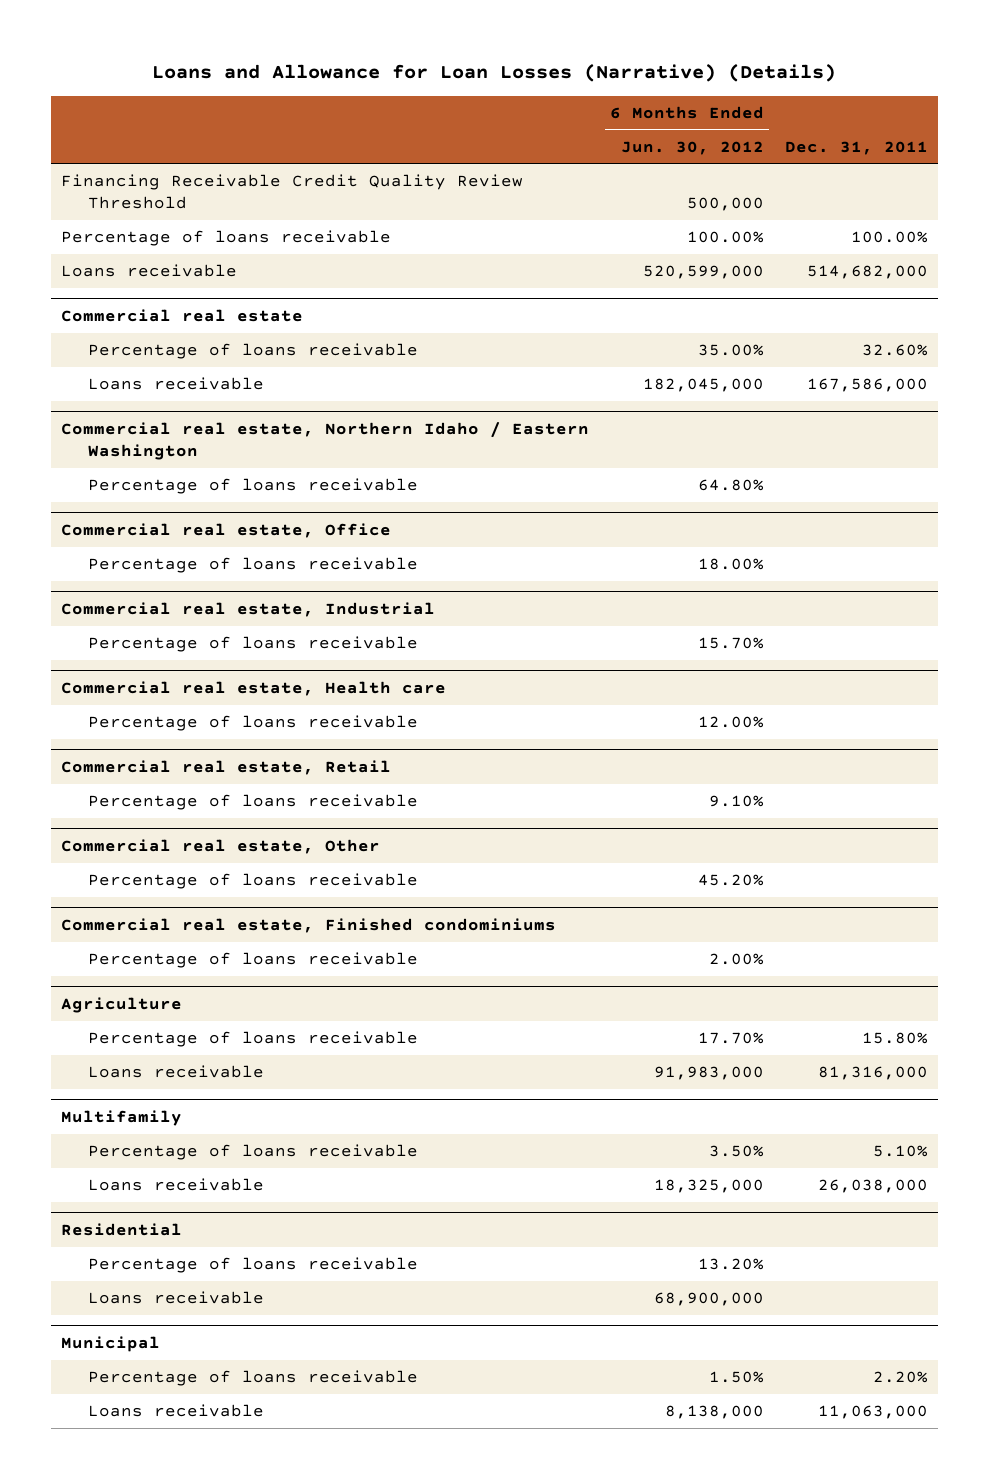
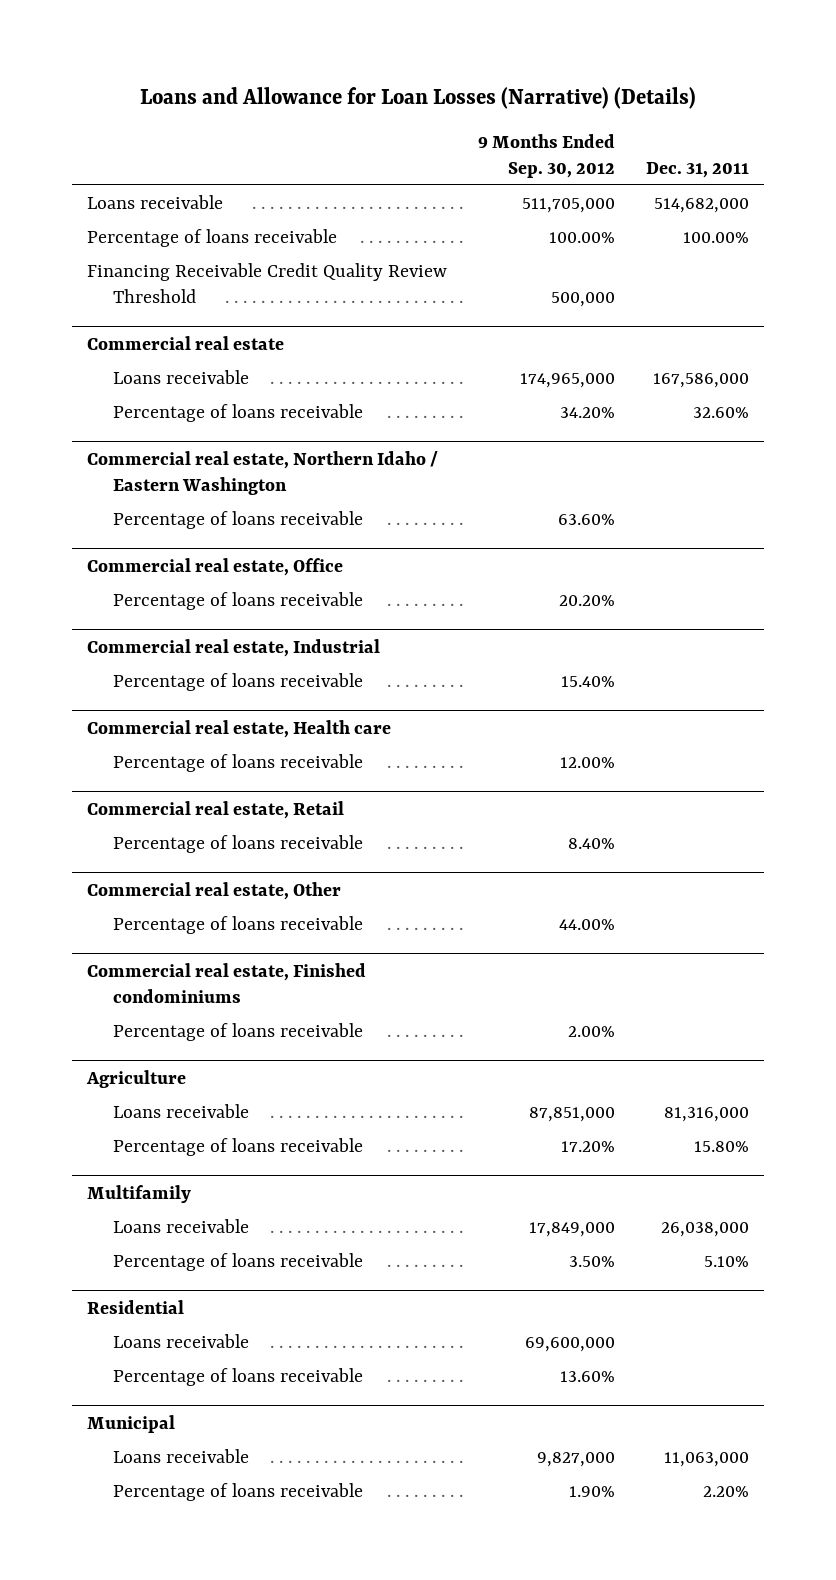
- | 6 Months Ended Jun. 30, 2012 | Dec. 31, 2011
+ | 9 Months Ended Sep. 30, 2012 | Dec. 31, 2011
moved down: Percentage of loans receivable | 100.00% | 100.00%
moved down: Financing Receivable Credit Quality Review Threshold | 500,000 |
@ Commercial real estate
moved down: Percentage of loans receivable | 34.20% | 32.60%
@ Agriculture
moved down: Percentage of loans receivable | 17.20% | 15.80%
@ Multifamily
moved down: Percentage of loans receivable | 3.50% | 5.10%
@ Residential
moved down: Percentage of loans receivable | 13.60% |
@ Municipal
moved down: Percentage of loans receivable | 1.90% | 2.20%

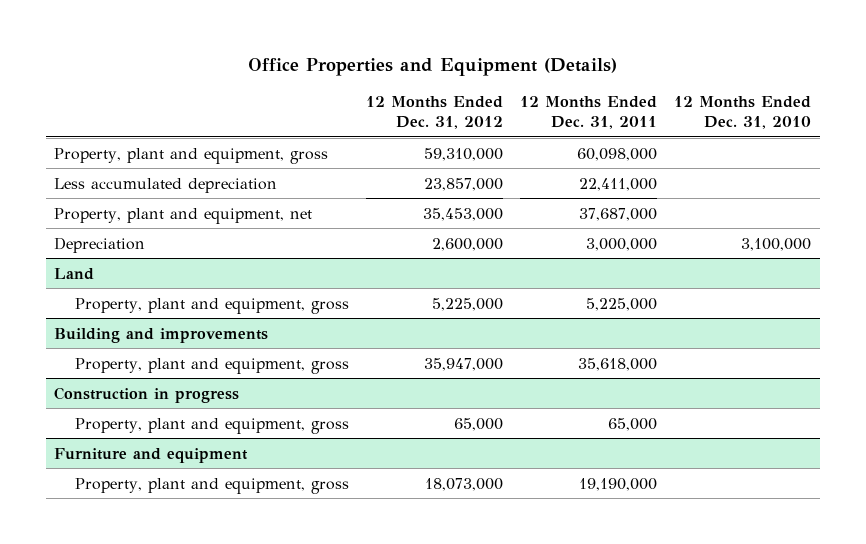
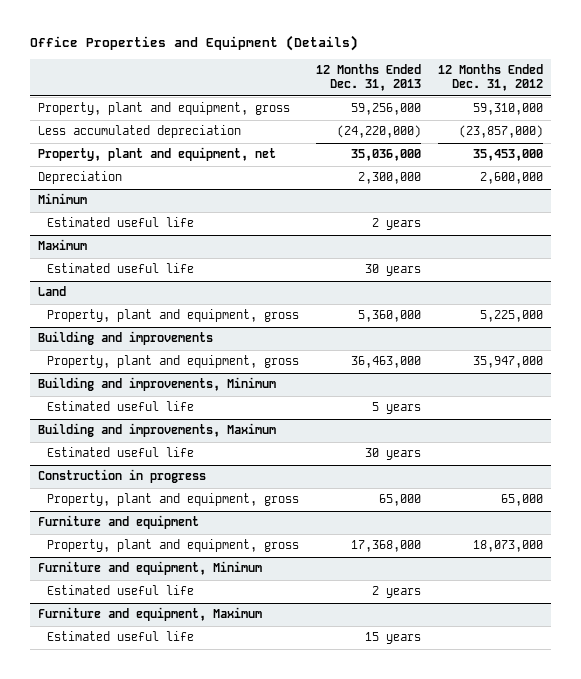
- | 12 Months Ended Dec. 31, 2012 | 12 Months Ended Dec. 31, 2011 | 12 Months Ended Dec. 31, 2010
+ | 12 Months Ended Dec. 31, 2013 | 12 Months Ended Dec. 31, 2012
- Less accumulated depreciation | 23,857,000 | 22,411,000 |
+ Less accumulated depreciation | (24,220,000) | (23,857,000)
+ Minimum
+ Estimated useful life | 2 years |
+ Maximum
+ Estimated useful life | 30 years |
+ Building and improvements, Minimum
+ Estimated useful life | 5 years |
+ Building and improvements, Maximum
+ Estimated useful life | 30 years |
+ Furniture and equipment, Minimum
+ Estimated useful life | 2 years |
+ Furniture and equipment, Maximum
+ Estimated useful life | 15 years |

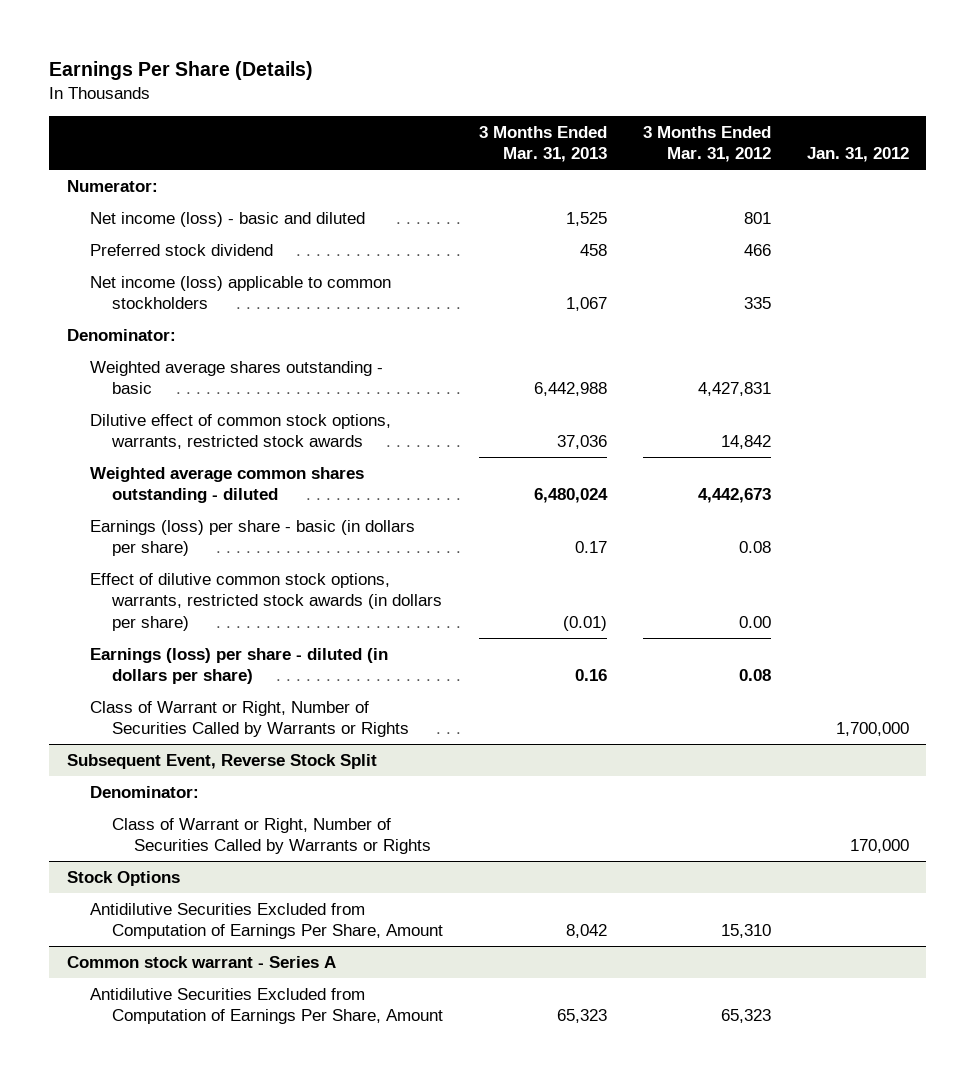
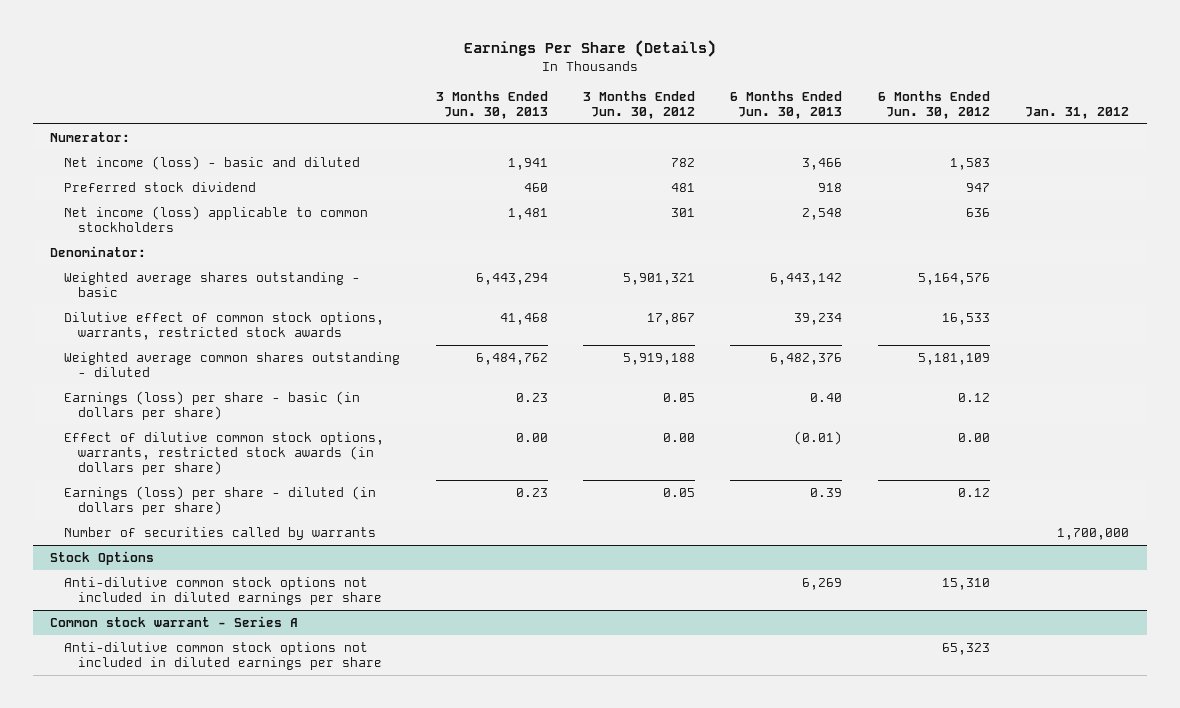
- | 3 Months Ended Mar. 31, 2013 | 3 Months Ended Mar. 31, 2012 | Jan. 31, 2012
+ | 3 Months Ended Jun. 30, 2013 | 3 Months Ended Jun. 30, 2012 | 6 Months Ended Jun. 30, 2013 | 6 Months Ended Jun. 30, 2012 | Jan. 31, 2012
- Class of Warrant or Right, Number of Securities Called by Warrants or Rights | | | 1,700,000
- Subsequent Event, Reverse Stock Split
- Denominator:
- Class of Warrant or Right, Number of Securities Called by Warrants or Rights | | | 170,000
+ Number of securities called by warrants | | | | | 1,700,000
@ Stock Options
- Antidilutive Securities Excluded from Computation of Earnings Per Share, Amount | 8,042 | 15,310 |
+ Anti-dilutive common stock options not included in diluted earnings per share | | | 6,269 | 15,310 |
@ Common stock warrant - Series A
- Antidilutive Securities Excluded from Computation of Earnings Per Share, Amount | 65,323 | 65,323 |
+ Anti-dilutive common stock options not included in diluted earnings per share | | | | 65,323 |

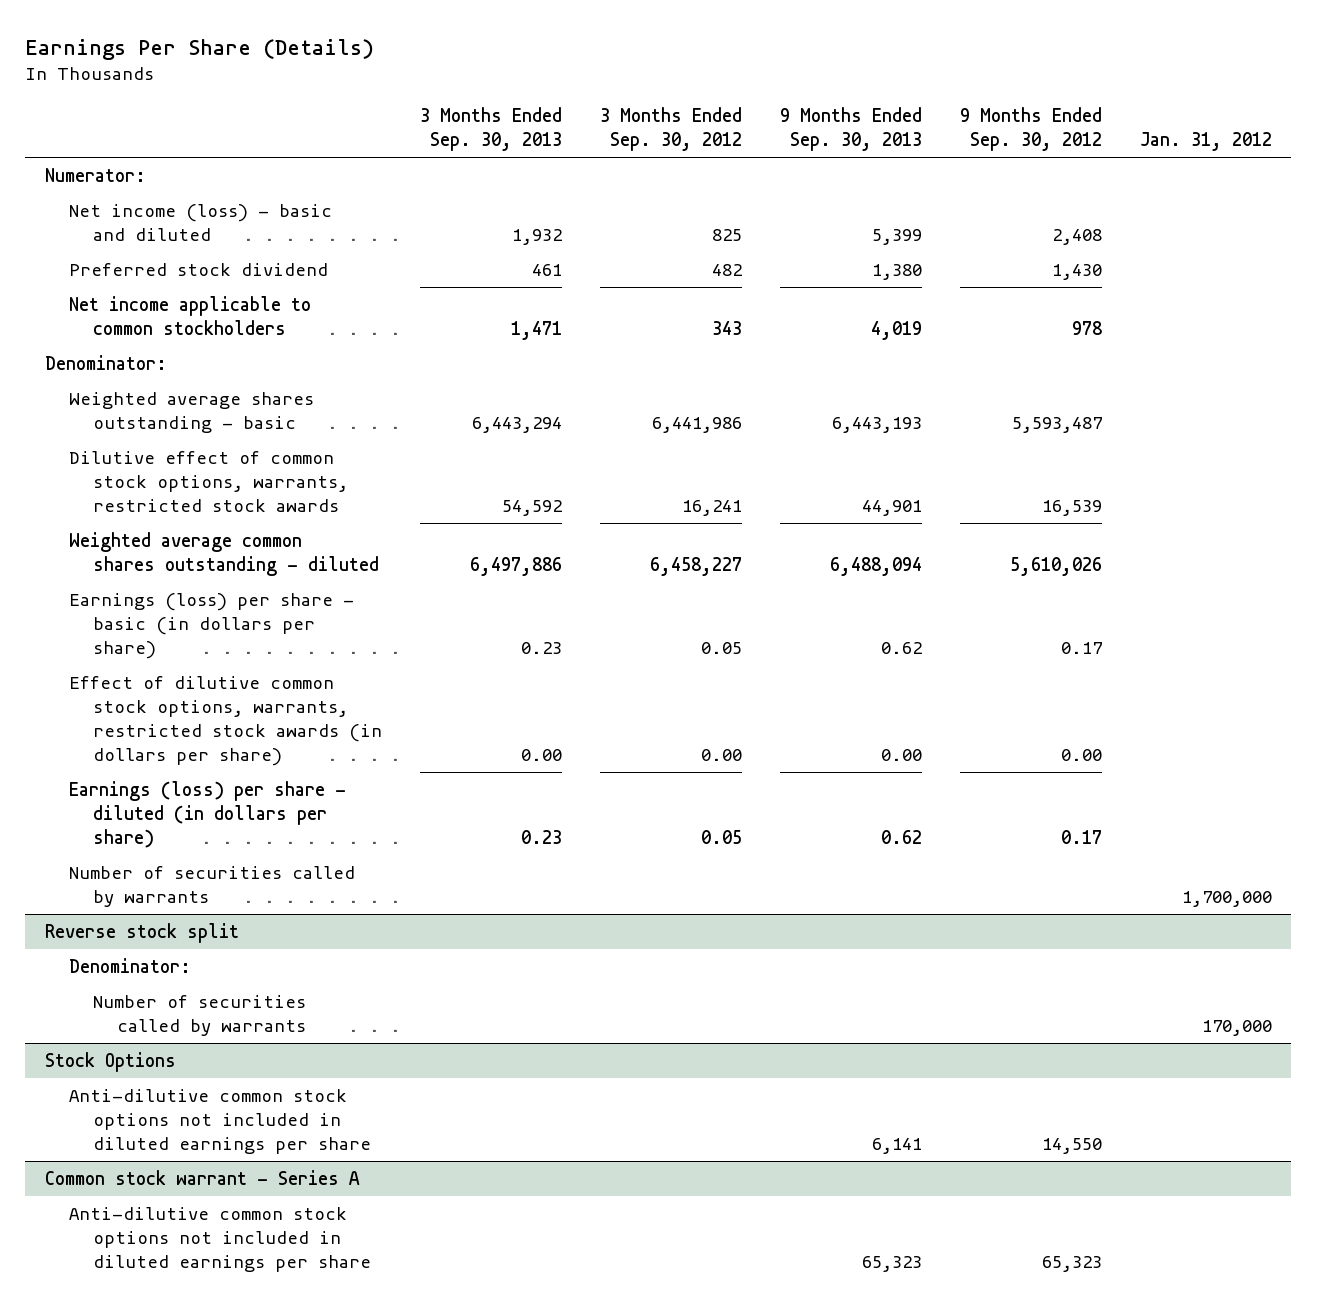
- | 3 Months Ended Jun. 30, 2013 | 3 Months Ended Jun. 30, 2012 | 6 Months Ended Jun. 30, 2013 | 6 Months Ended Jun. 30, 2012 | Jan. 31, 2012
+ | 3 Months Ended Sep. 30, 2013 | 3 Months Ended Sep. 30, 2012 | 9 Months Ended Sep. 30, 2013 | 9 Months Ended Sep. 30, 2012 | Jan. 31, 2012
- Net income (loss) applicable to common stockholders | 1,481 | 301 | 2,548 | 636 |
+ Net income applicable to common stockholders | 1,471 | 343 | 4,019 | 978 |
+ Reverse stock split
+ Denominator:
+ Number of securities called by warrants | | | | | 170,000

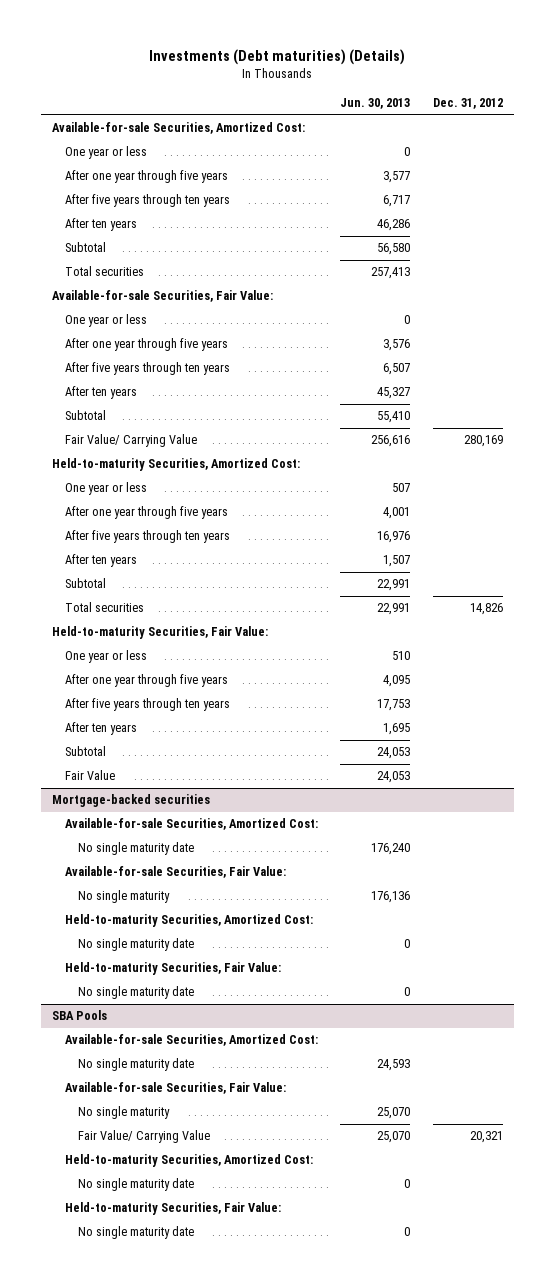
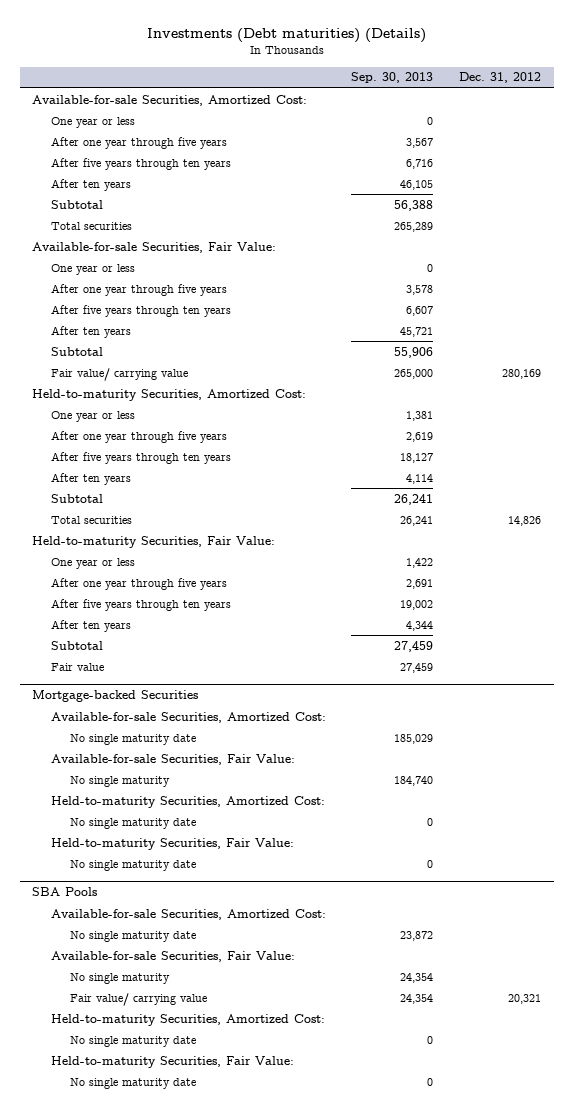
- | Jun. 30, 2013 | Dec. 31, 2012
+ | Sep. 30, 2013 | Dec. 31, 2012
- Fair Value/ Carrying Value | 256,616 | 280,169
+ Fair value/ carrying value | 265,000 | 280,169
- Fair Value | 24,053 |
- Mortgage-backed securities
+ Fair value | 27,459 |
+ Mortgage-backed Securities
@ SBA Pools
- Fair Value/ Carrying Value | 25,070 | 20,321
+ Fair value/ carrying value | 24,354 | 20,321

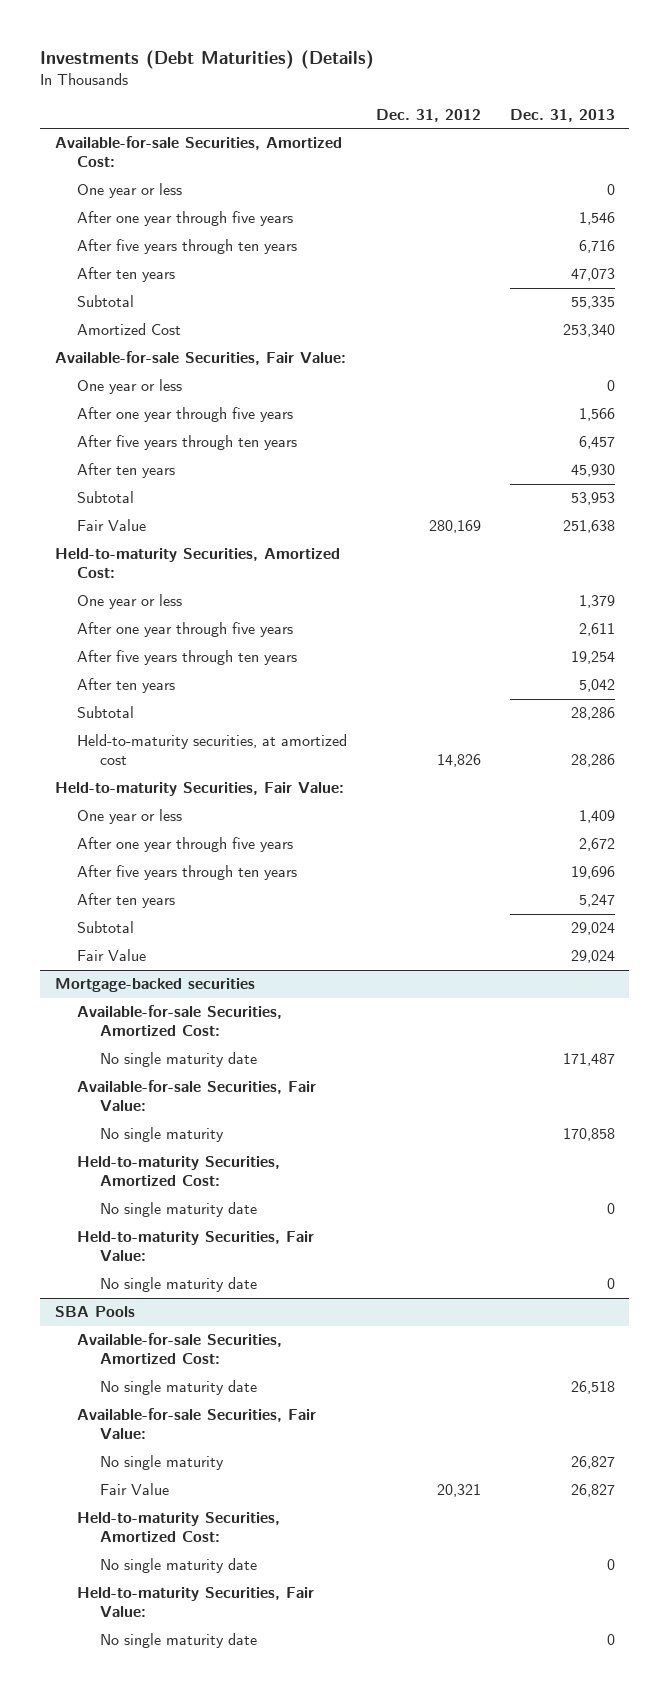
- Investments (Debt maturities) (Details)
+ Investments (Debt Maturities) (Details)
- | Sep. 30, 2013 | Dec. 31, 2012
+ | Dec. 31, 2012 | Dec. 31, 2013
- Total securities | 265,289 |
+ Amortized Cost | | 253,340
- Fair value/ carrying value | 265,000 | 280,169
+ Fair Value | 280,169 | 251,638
- Total securities | 26,241 | 14,826
+ Held-to-maturity securities, at amortized cost | 14,826 | 28,286
- Fair value | 27,459 |
- Mortgage-backed Securities
+ Fair Value | | 29,024
+ Mortgage-backed securities
@ SBA Pools
- Fair value/ carrying value | 24,354 | 20,321
+ Fair Value | 20,321 | 26,827

